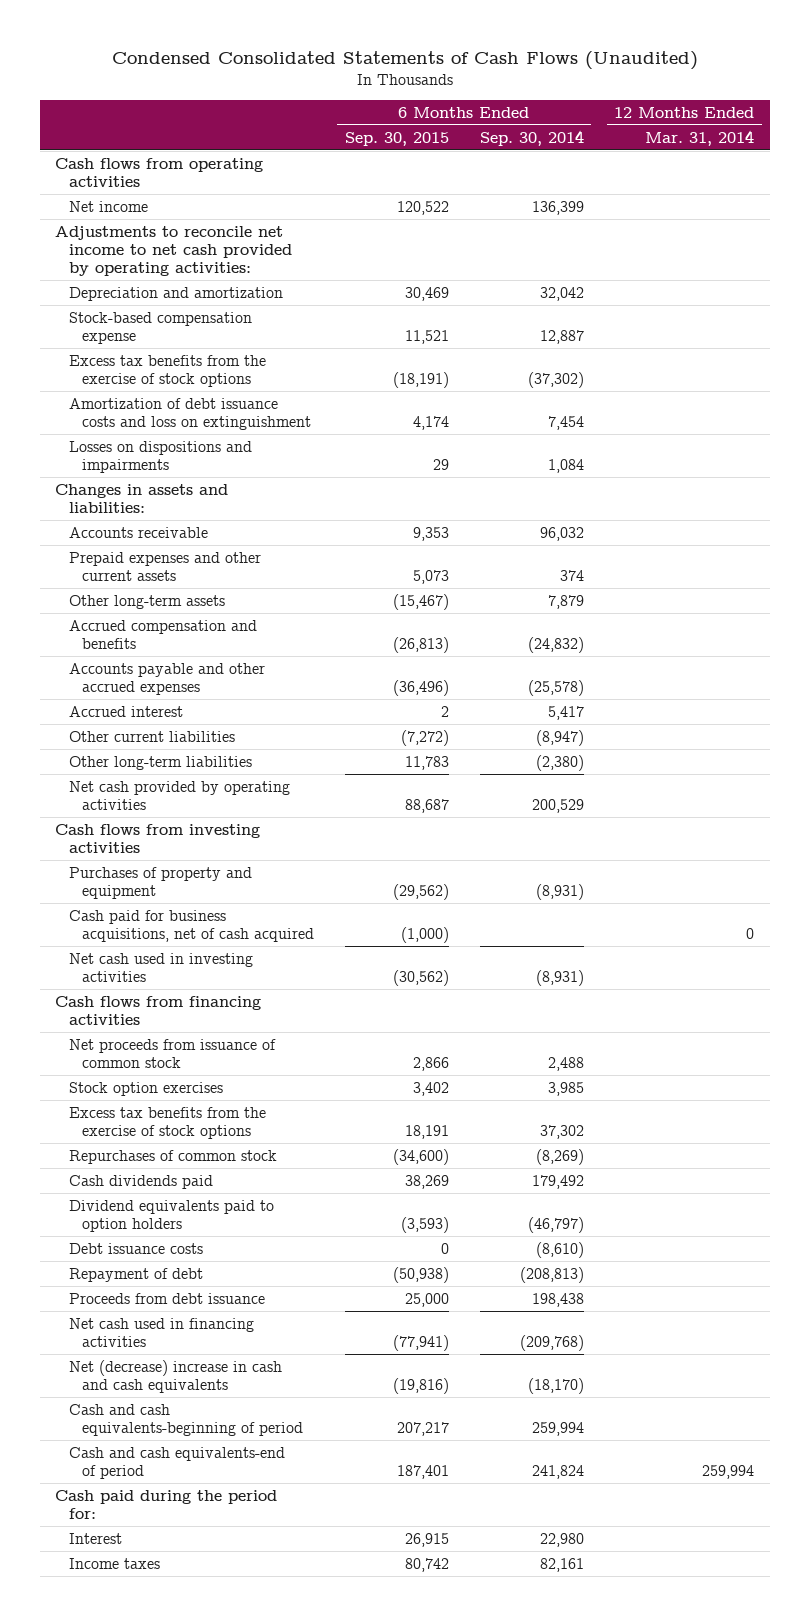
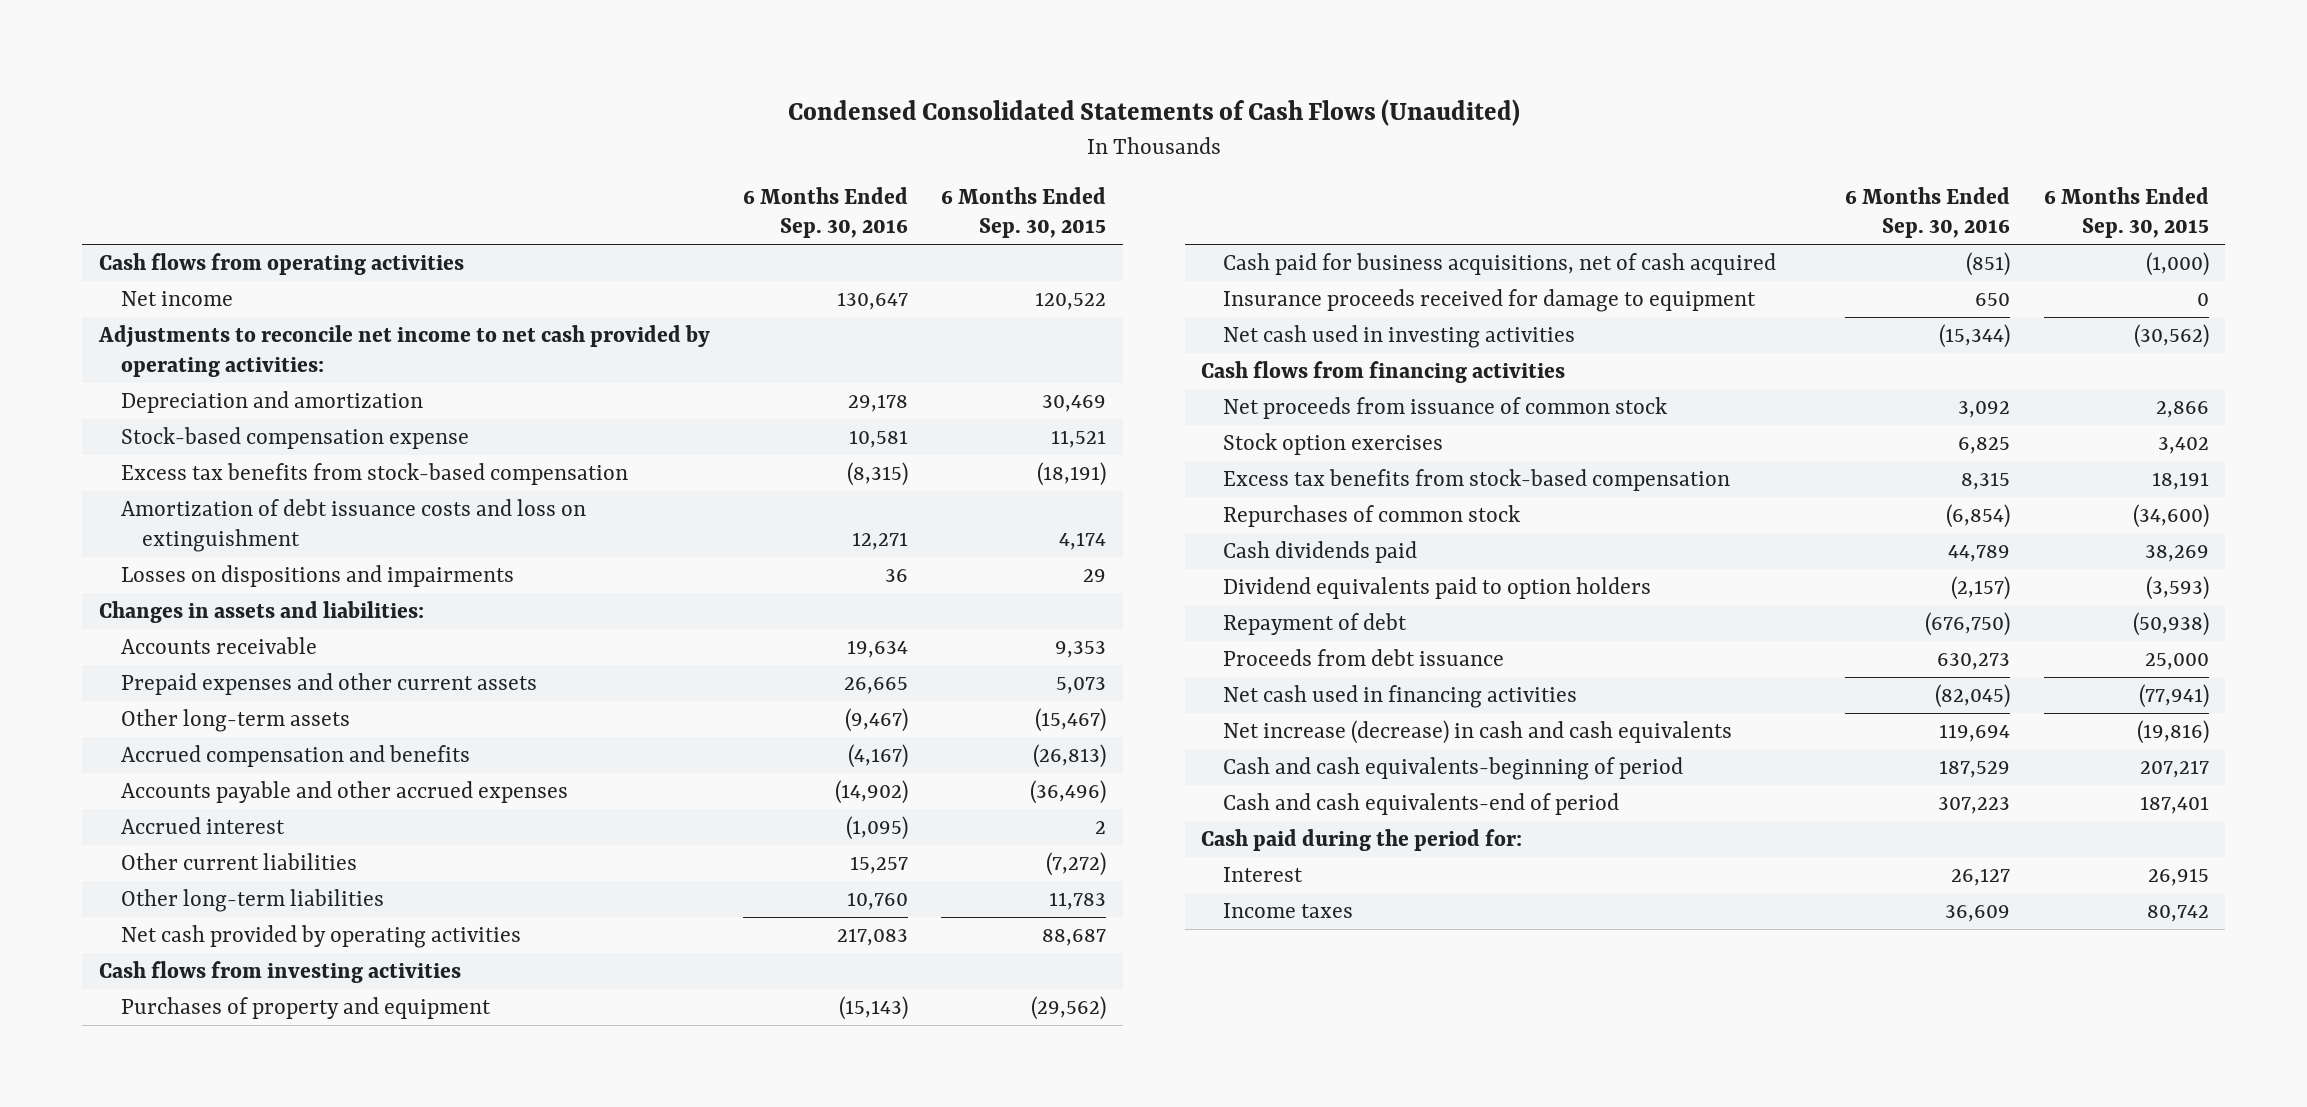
- | 6 Months Ended Sep. 30, 2015 | 6 Months Ended Sep. 30, 2014 | 12 Months Ended Mar. 31, 2014
+ | 6 Months Ended Sep. 30, 2016 | 6 Months Ended Sep. 30, 2015
- Excess tax benefits from the exercise of stock options | (18,191) | (37,302) |
+ Excess tax benefits from stock-based compensation | (8,315) | (18,191)
+ Insurance proceeds received for damage to equipment | 650 | 0
- Excess tax benefits from the exercise of stock options | 18,191 | 37,302 |
+ Excess tax benefits from stock-based compensation | 8,315 | 18,191
- Debt issuance costs | 0 | (8,610) |
- Net (decrease) increase in cash and cash equivalents | (19,816) | (18,170) |
+ Net increase (decrease) in cash and cash equivalents | 119,694 | (19,816)

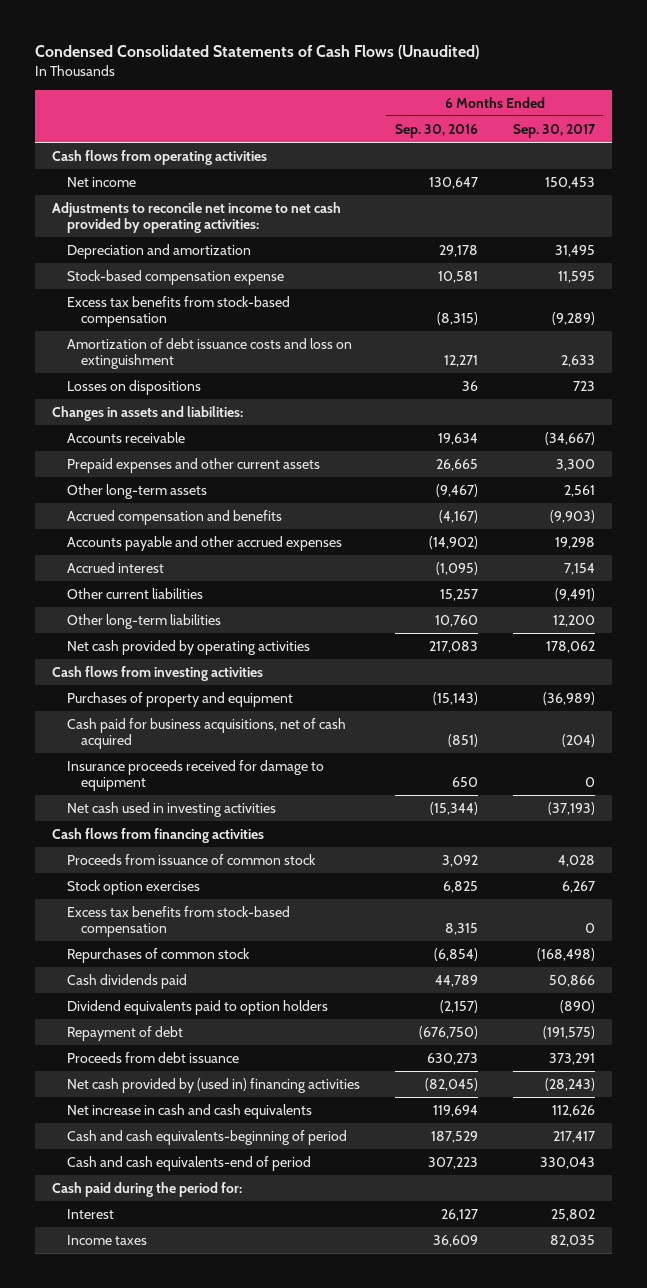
- | 6 Months Ended Sep. 30, 2016 | 6 Months Ended Sep. 30, 2015
+ | 6 Months Ended Sep. 30, 2016 | 6 Months Ended Sep. 30, 2017
- Losses on dispositions and impairments | 36 | 29
+ Losses on dispositions | 36 | 723
- Net proceeds from issuance of common stock | 3,092 | 2,866
+ Proceeds from issuance of common stock | 3,092 | 4,028
- Net cash used in financing activities | (82,045) | (77,941)
- Net increase (decrease) in cash and cash equivalents | 119,694 | (19,816)
+ Net cash provided by (used in) financing activities | (82,045) | (28,243)
+ Net increase in cash and cash equivalents | 119,694 | 112,626

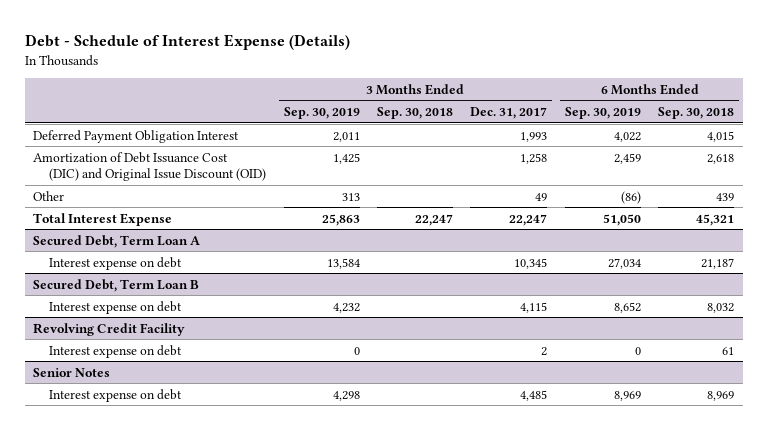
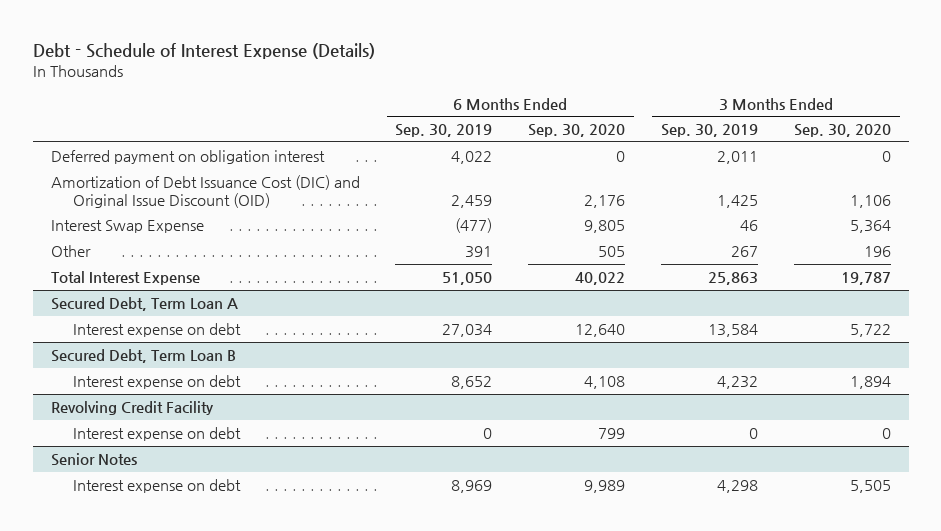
- | 3 Months Ended Sep. 30, 2019 | 3 Months Ended Sep. 30, 2018 | 3 Months Ended Dec. 31, 2017 | 6 Months Ended Sep. 30, 2019 | 6 Months Ended Sep. 30, 2018
+ | 6 Months Ended Sep. 30, 2019 | 6 Months Ended Sep. 30, 2020 | 3 Months Ended Sep. 30, 2019 | 3 Months Ended Sep. 30, 2020
- Deferred Payment Obligation Interest | 2,011 | | 1,993 | 4,022 | 4,015
+ Deferred payment on obligation interest | 4,022 | 0 | 2,011 | 0
- Other | 313 | | 49 | (86) | 439
+ Interest Swap Expense | (477) | 9,805 | 46 | 5,364
+ Other | 391 | 505 | 267 | 196

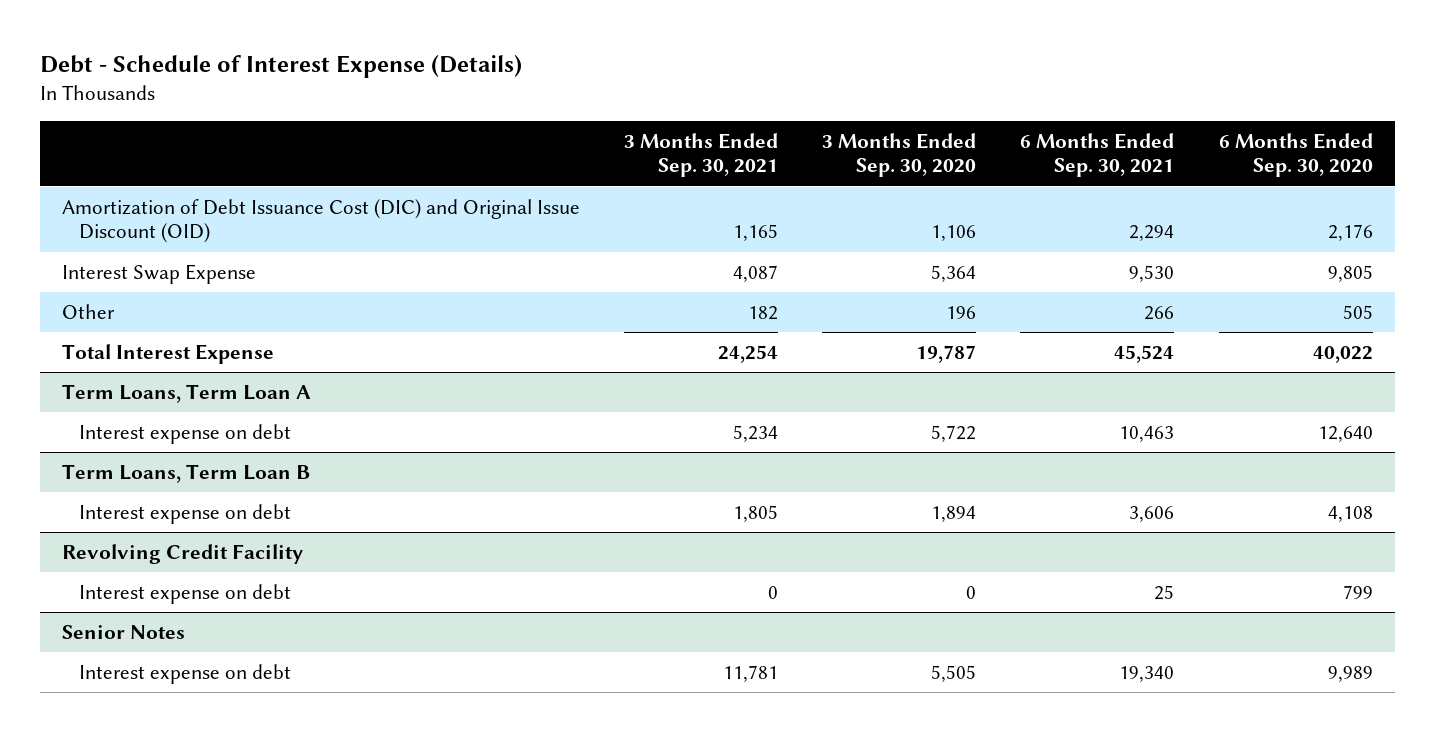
- | 6 Months Ended Sep. 30, 2019 | 6 Months Ended Sep. 30, 2020 | 3 Months Ended Sep. 30, 2019 | 3 Months Ended Sep. 30, 2020
+ | 3 Months Ended Sep. 30, 2021 | 3 Months Ended Sep. 30, 2020 | 6 Months Ended Sep. 30, 2021 | 6 Months Ended Sep. 30, 2020
- Deferred payment on obligation interest | 4,022 | 0 | 2,011 | 0
- Secured Debt, Term Loan A
+ Term Loans, Term Loan A
- Secured Debt, Term Loan B
+ Term Loans, Term Loan B

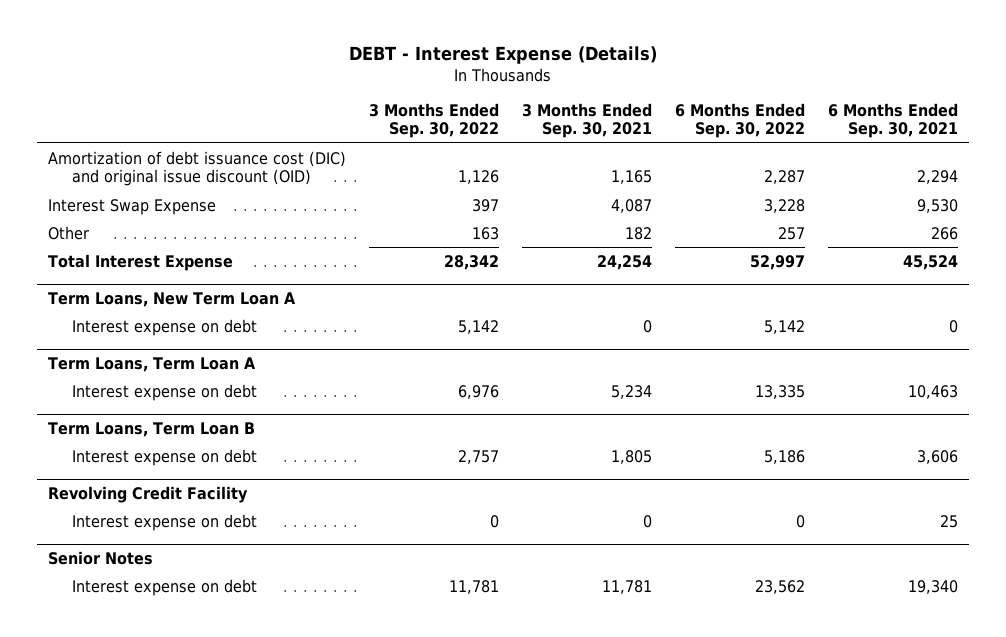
- Debt - Schedule of Interest Expense (Details)
+ DEBT - Interest Expense (Details)
- | 3 Months Ended Sep. 30, 2021 | 3 Months Ended Sep. 30, 2020 | 6 Months Ended Sep. 30, 2021 | 6 Months Ended Sep. 30, 2020
+ | 3 Months Ended Sep. 30, 2022 | 3 Months Ended Sep. 30, 2021 | 6 Months Ended Sep. 30, 2022 | 6 Months Ended Sep. 30, 2021
- Amortization of Debt Issuance Cost (DIC) and Original Issue Discount (OID) | 1,165 | 1,106 | 2,294 | 2,176
+ Amortization of debt issuance cost (DIC) and original issue discount (OID) | 1,126 | 1,165 | 2,287 | 2,294
+ Term Loans, New Term Loan A
+ Interest expense on debt | 5,142 | 0 | 5,142 | 0

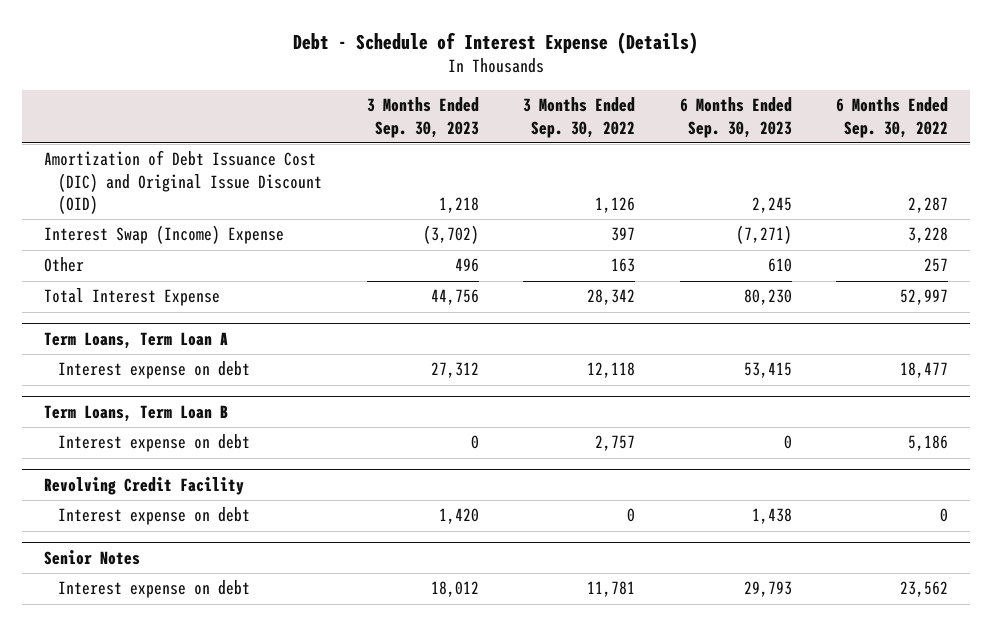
- DEBT - Interest Expense (Details)
+ Debt - Schedule of Interest Expense (Details)
- | 3 Months Ended Sep. 30, 2022 | 3 Months Ended Sep. 30, 2021 | 6 Months Ended Sep. 30, 2022 | 6 Months Ended Sep. 30, 2021
+ | 3 Months Ended Sep. 30, 2023 | 3 Months Ended Sep. 30, 2022 | 6 Months Ended Sep. 30, 2023 | 6 Months Ended Sep. 30, 2022
- Amortization of debt issuance cost (DIC) and original issue discount (OID) | 1,126 | 1,165 | 2,287 | 2,294
- Interest Swap Expense | 397 | 4,087 | 3,228 | 9,530
+ Amortization of Debt Issuance Cost (DIC) and Original Issue Discount (OID) | 1,218 | 1,126 | 2,245 | 2,287
+ Interest Swap (Income) Expense | (3,702) | 397 | (7,271) | 3,228
- Term Loans, New Term Loan A
- Interest expense on debt | 5,142 | 0 | 5,142 | 0
@ Term Loans, Term Loan A
- Interest expense on debt | 6,976 | 5,234 | 13,335 | 10,463
+ Interest expense on debt | 27,312 | 12,118 | 53,415 | 18,477

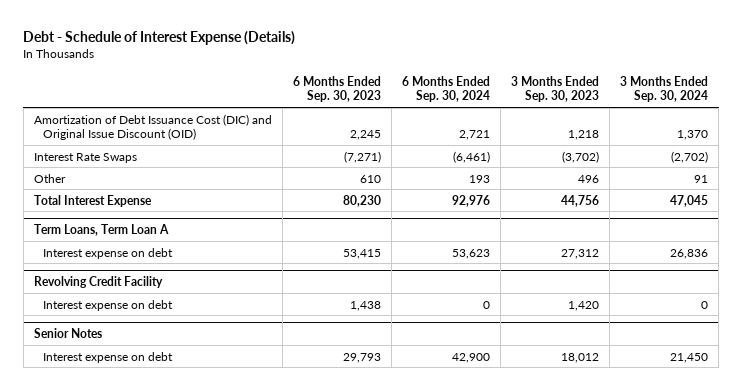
- | 3 Months Ended Sep. 30, 2023 | 3 Months Ended Sep. 30, 2022 | 6 Months Ended Sep. 30, 2023 | 6 Months Ended Sep. 30, 2022
+ | 6 Months Ended Sep. 30, 2023 | 6 Months Ended Sep. 30, 2024 | 3 Months Ended Sep. 30, 2023 | 3 Months Ended Sep. 30, 2024
- Interest Swap (Income) Expense | (3,702) | 397 | (7,271) | 3,228
+ Interest Rate Swaps | (7,271) | (6,461) | (3,702) | (2,702)
- Term Loans, Term Loan B
- Interest expense on debt | 0 | 2,757 | 0 | 5,186

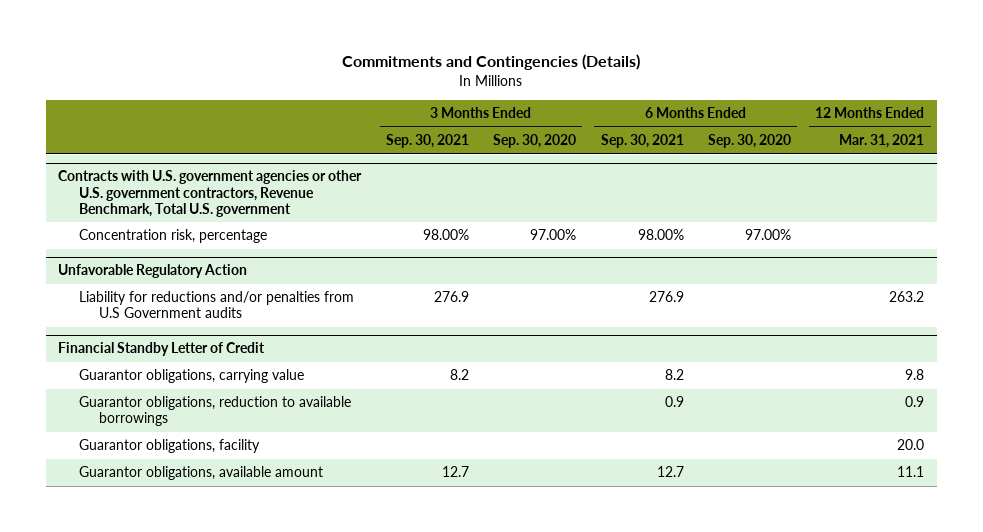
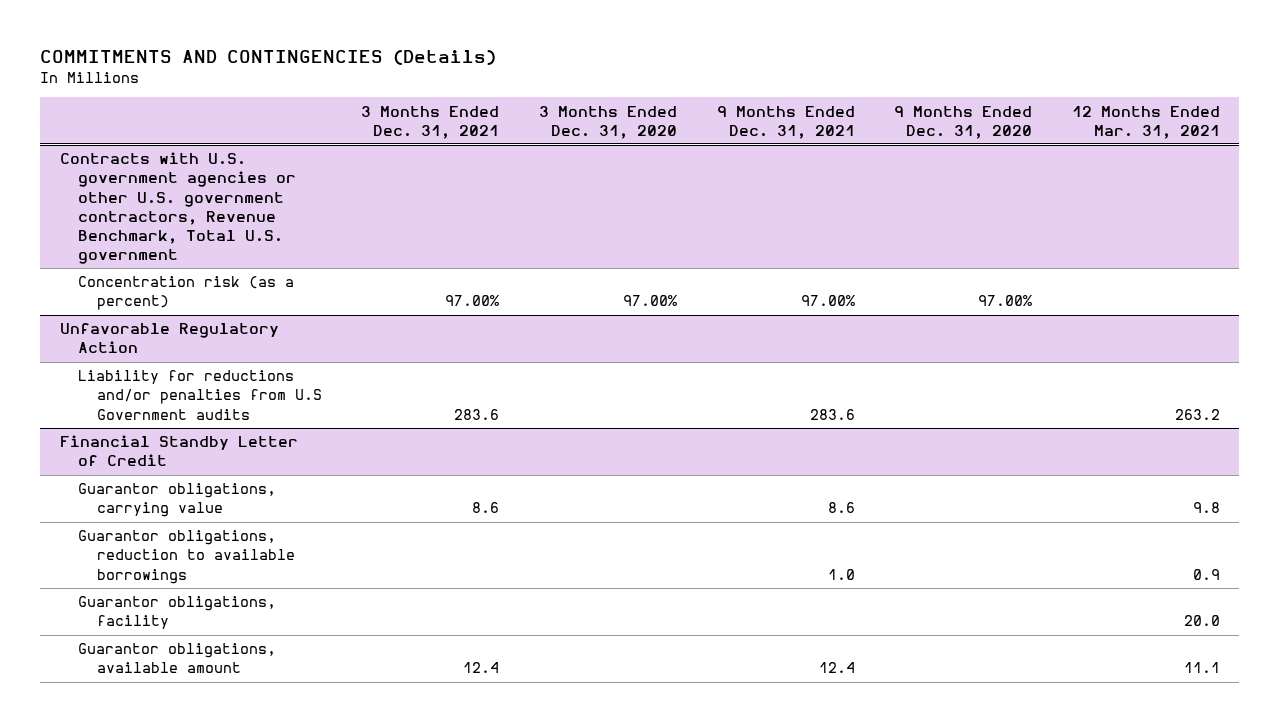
- Commitments and Contingencies (Details)
+ COMMITMENTS AND CONTINGENCIES (Details)
- | 3 Months Ended Sep. 30, 2021 | 3 Months Ended Sep. 30, 2020 | 6 Months Ended Sep. 30, 2021 | 6 Months Ended Sep. 30, 2020 | 12 Months Ended Mar. 31, 2021
+ | 3 Months Ended Dec. 31, 2021 | 3 Months Ended Dec. 31, 2020 | 9 Months Ended Dec. 31, 2021 | 9 Months Ended Dec. 31, 2020 | 12 Months Ended Mar. 31, 2021
@ Contracts with U.S. government agencies or other U.S. government contractors, Revenue Benchmark, Total U.S. government
- Concentration risk, percentage | 98.00% | 97.00% | 98.00% | 97.00% |
+ Concentration risk (as a percent) | 97.00% | 97.00% | 97.00% | 97.00% |

